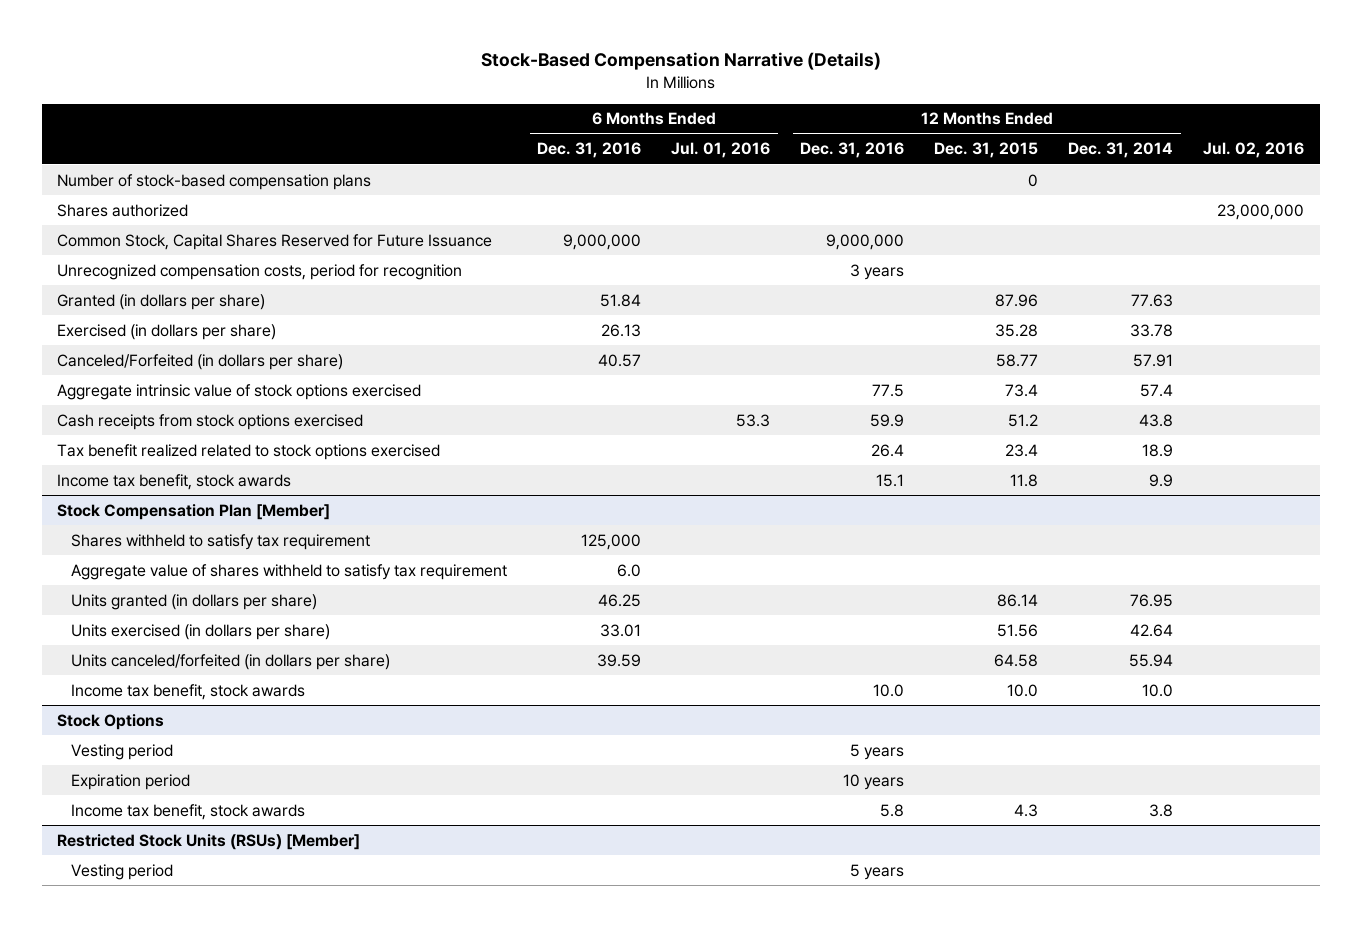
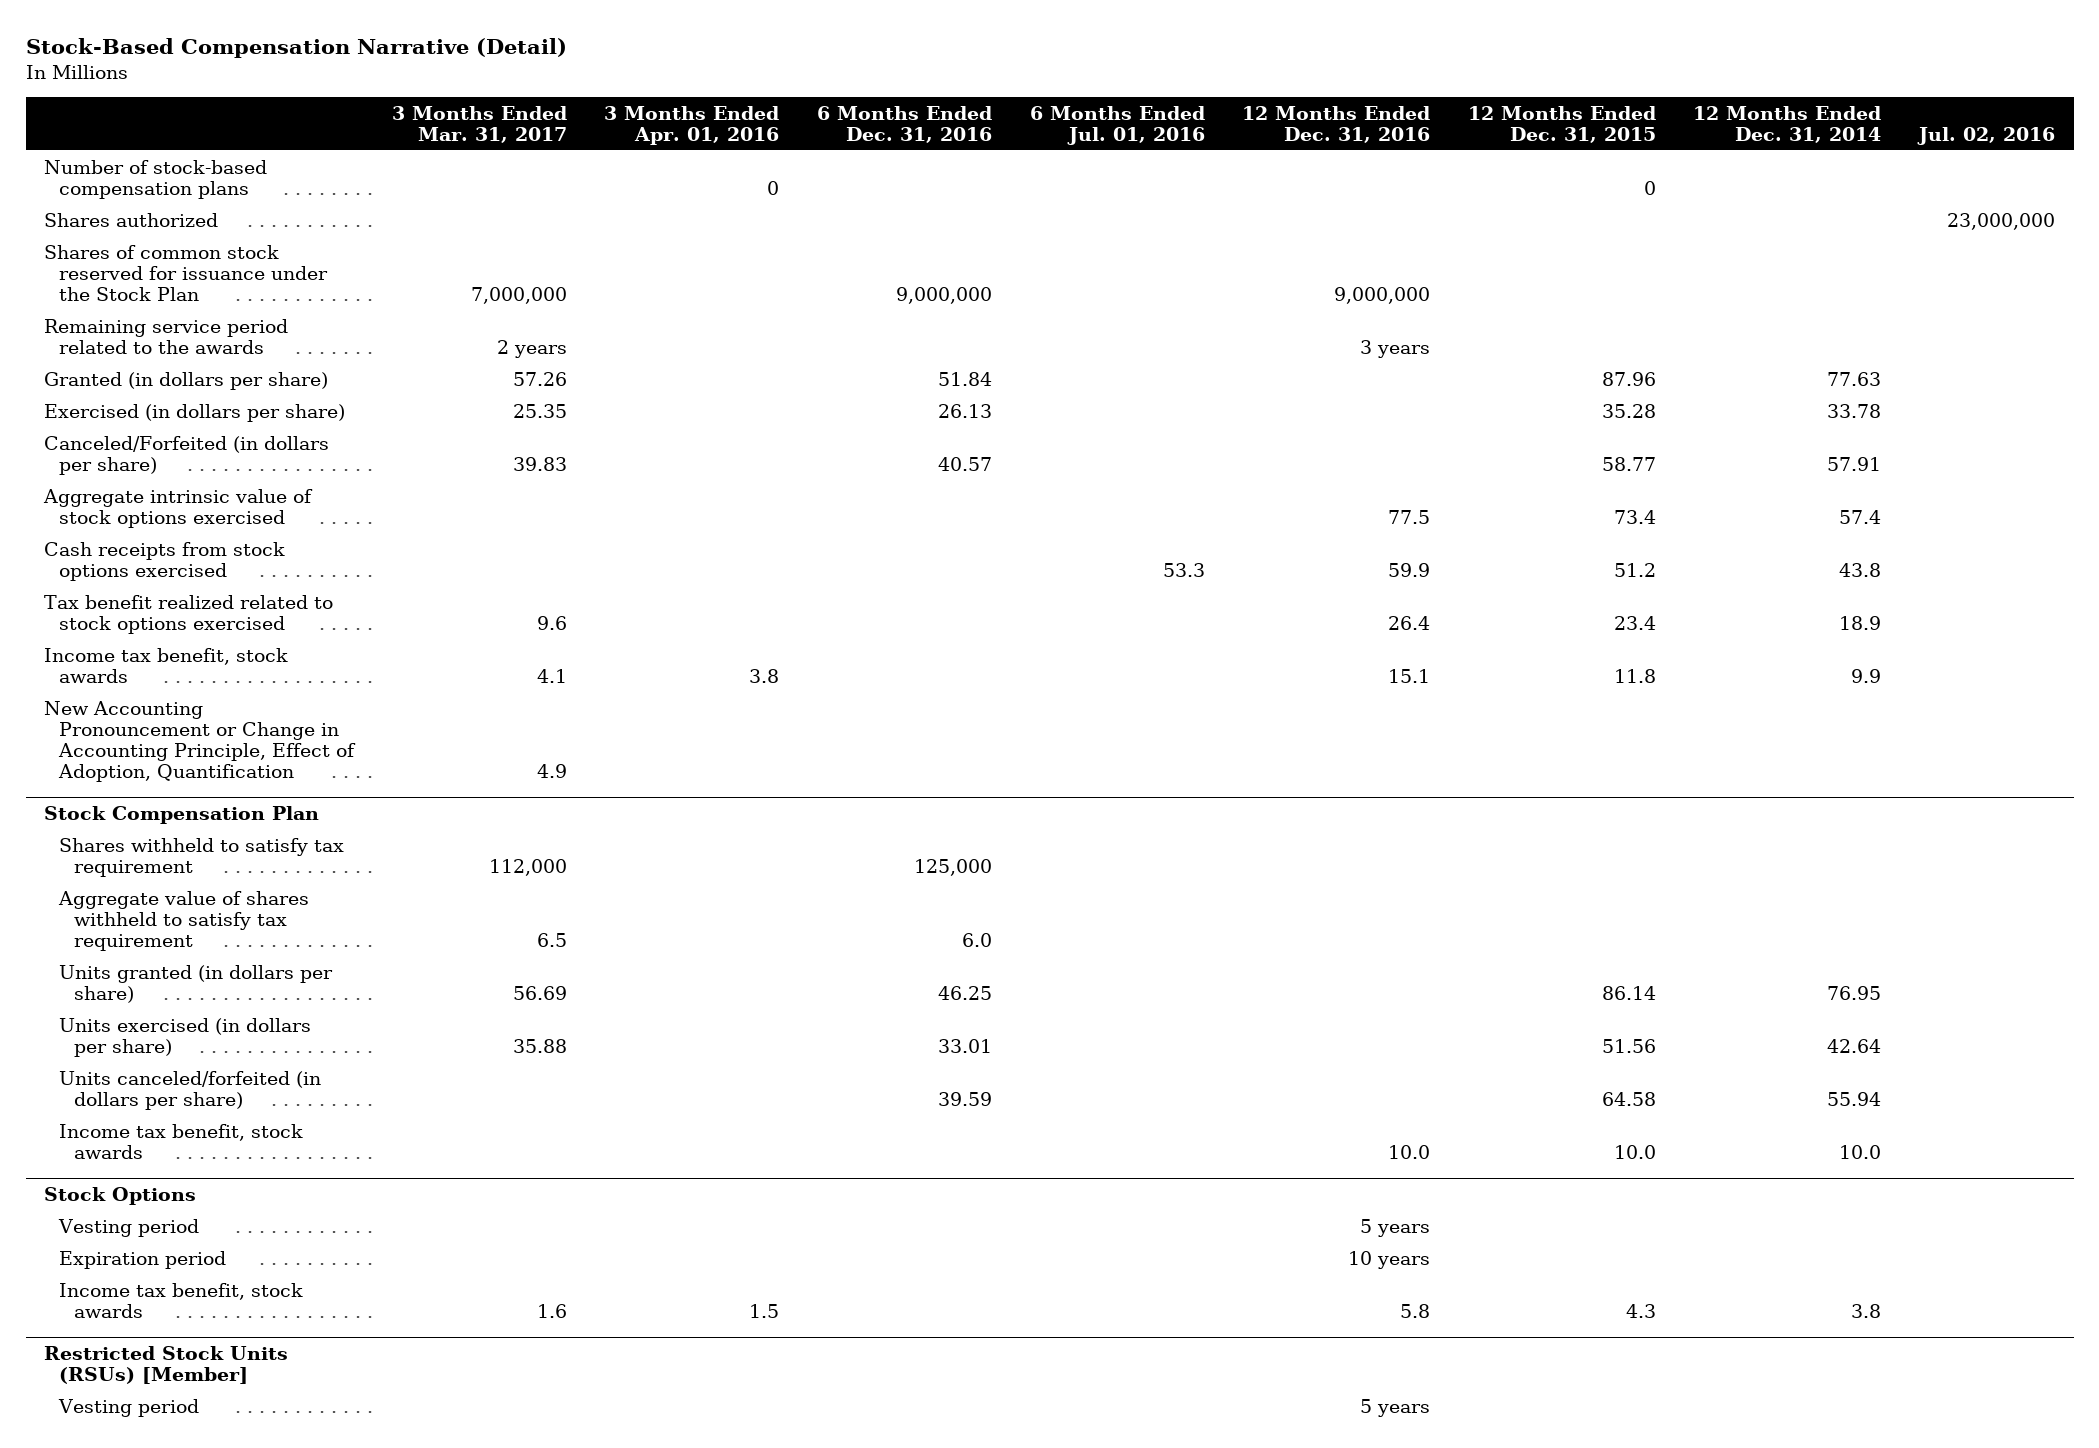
- Stock-Based Compensation Narrative (Details)
+ Stock-Based Compensation Narrative (Detail)
- | 6 Months Ended Dec. 31, 2016 | 6 Months Ended Jul. 01, 2016 | 12 Months Ended Dec. 31, 2016 | 12 Months Ended Dec. 31, 2015 | 12 Months Ended Dec. 31, 2014 | Jul. 02, 2016
+ | 3 Months Ended Mar. 31, 2017 | 3 Months Ended Apr. 01, 2016 | 6 Months Ended Dec. 31, 2016 | 6 Months Ended Jul. 01, 2016 | 12 Months Ended Dec. 31, 2016 | 12 Months Ended Dec. 31, 2015 | 12 Months Ended Dec. 31, 2014 | Jul. 02, 2016
- Common Stock, Capital Shares Reserved for Future Issuance | 9,000,000 | | 9,000,000 | | |
- Unrecognized compensation costs, period for recognition | | | 3 years | | |
+ Shares of common stock reserved for issuance under the Stock Plan | 7,000,000 | | 9,000,000 | | 9,000,000 | | |
+ Remaining service period related to the awards | 2 years | | | | 3 years | | |
- Stock Compensation Plan [Member]
+ New Accounting Pronouncement or Change in Accounting Principle, Effect of Adoption, Quantification | 4.9 | | | | | | |
+ Stock Compensation Plan

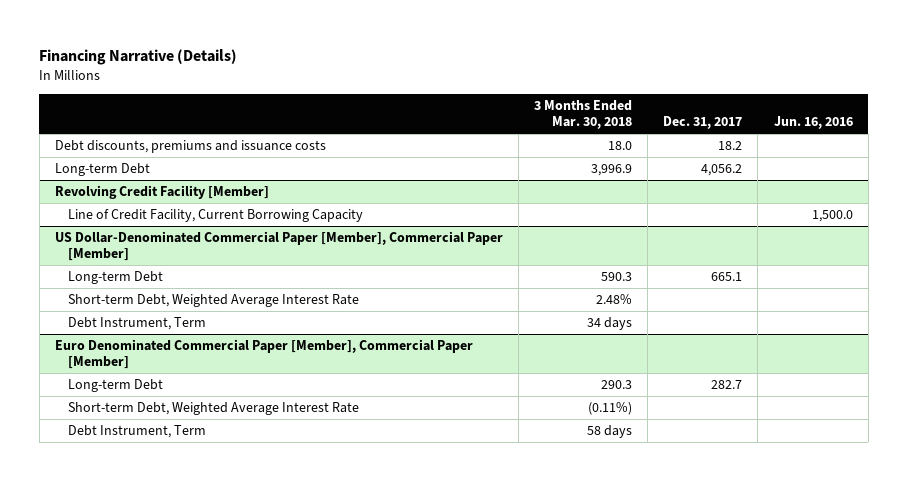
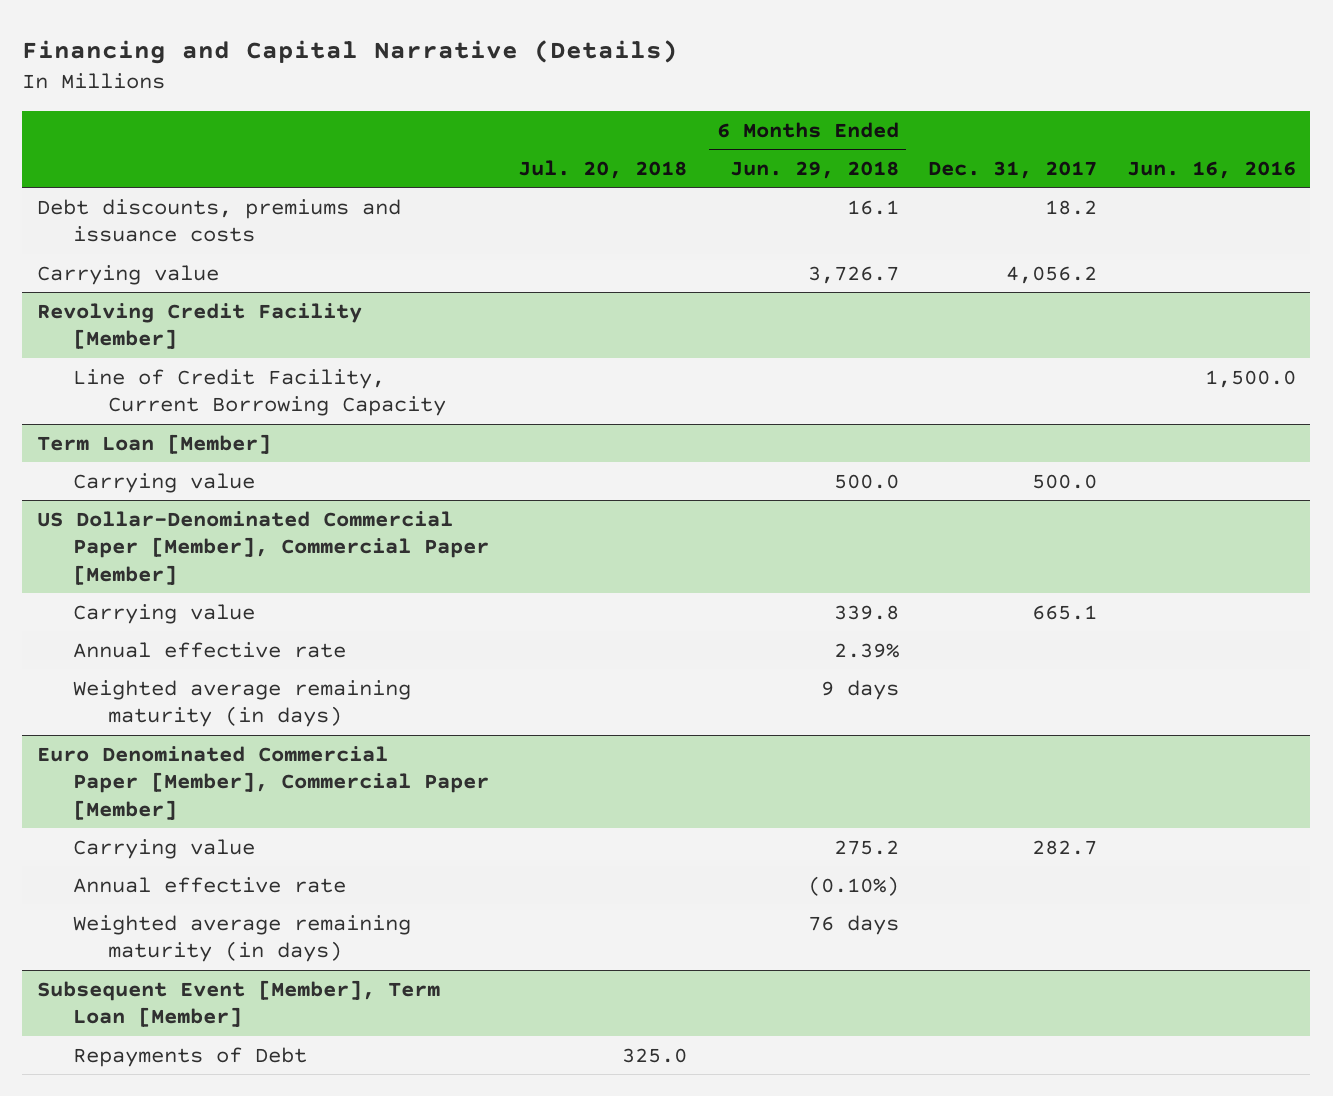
- Financing Narrative (Details)
+ Financing and Capital Narrative (Details)
- | 3 Months Ended Mar. 30, 2018 | Dec. 31, 2017 | Jun. 16, 2016
+ | Jul. 20, 2018 | 6 Months Ended Jun. 29, 2018 | Dec. 31, 2017 | Jun. 16, 2016
- Long-term Debt | 3,996.9 | 4,056.2 |
+ Carrying value | | 3,726.7 | 4,056.2 |
+ Term Loan [Member]
+ Carrying value | | 500.0 | 500.0 |
@ US Dollar-Denominated Commercial Paper [Member], Commercial Paper [Member]
- Long-term Debt | 590.3 | 665.1 |
- Short-term Debt, Weighted Average Interest Rate | 2.48% | |
- Debt Instrument, Term | 34 days | |
+ Carrying value | | 339.8 | 665.1 |
+ Annual effective rate | | 2.39% | |
+ Weighted average remaining maturity (in days) | | 9 days | |
@ Euro Denominated Commercial Paper [Member], Commercial Paper [Member]
- Long-term Debt | 290.3 | 282.7 |
- Short-term Debt, Weighted Average Interest Rate | (0.11%) | |
- Debt Instrument, Term | 58 days | |
+ Carrying value | | 275.2 | 282.7 |
+ Annual effective rate | | (0.10%) | |
+ Weighted average remaining maturity (in days) | | 76 days | |
+ Subsequent Event [Member], Term Loan [Member]
+ Repayments of Debt | 325.0 | | |

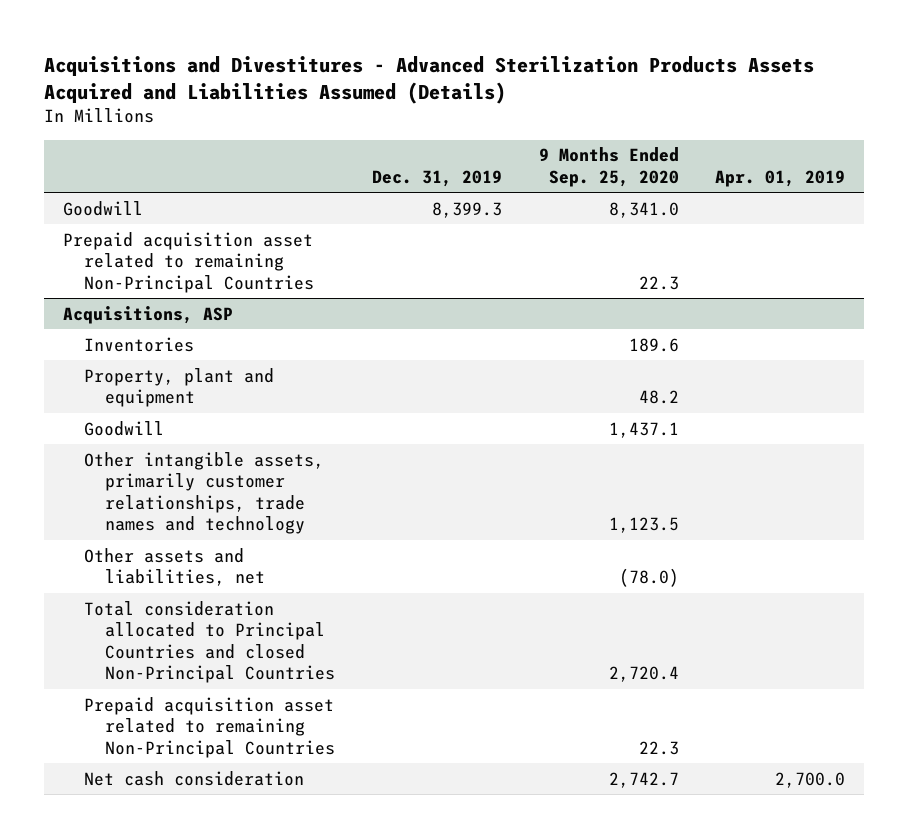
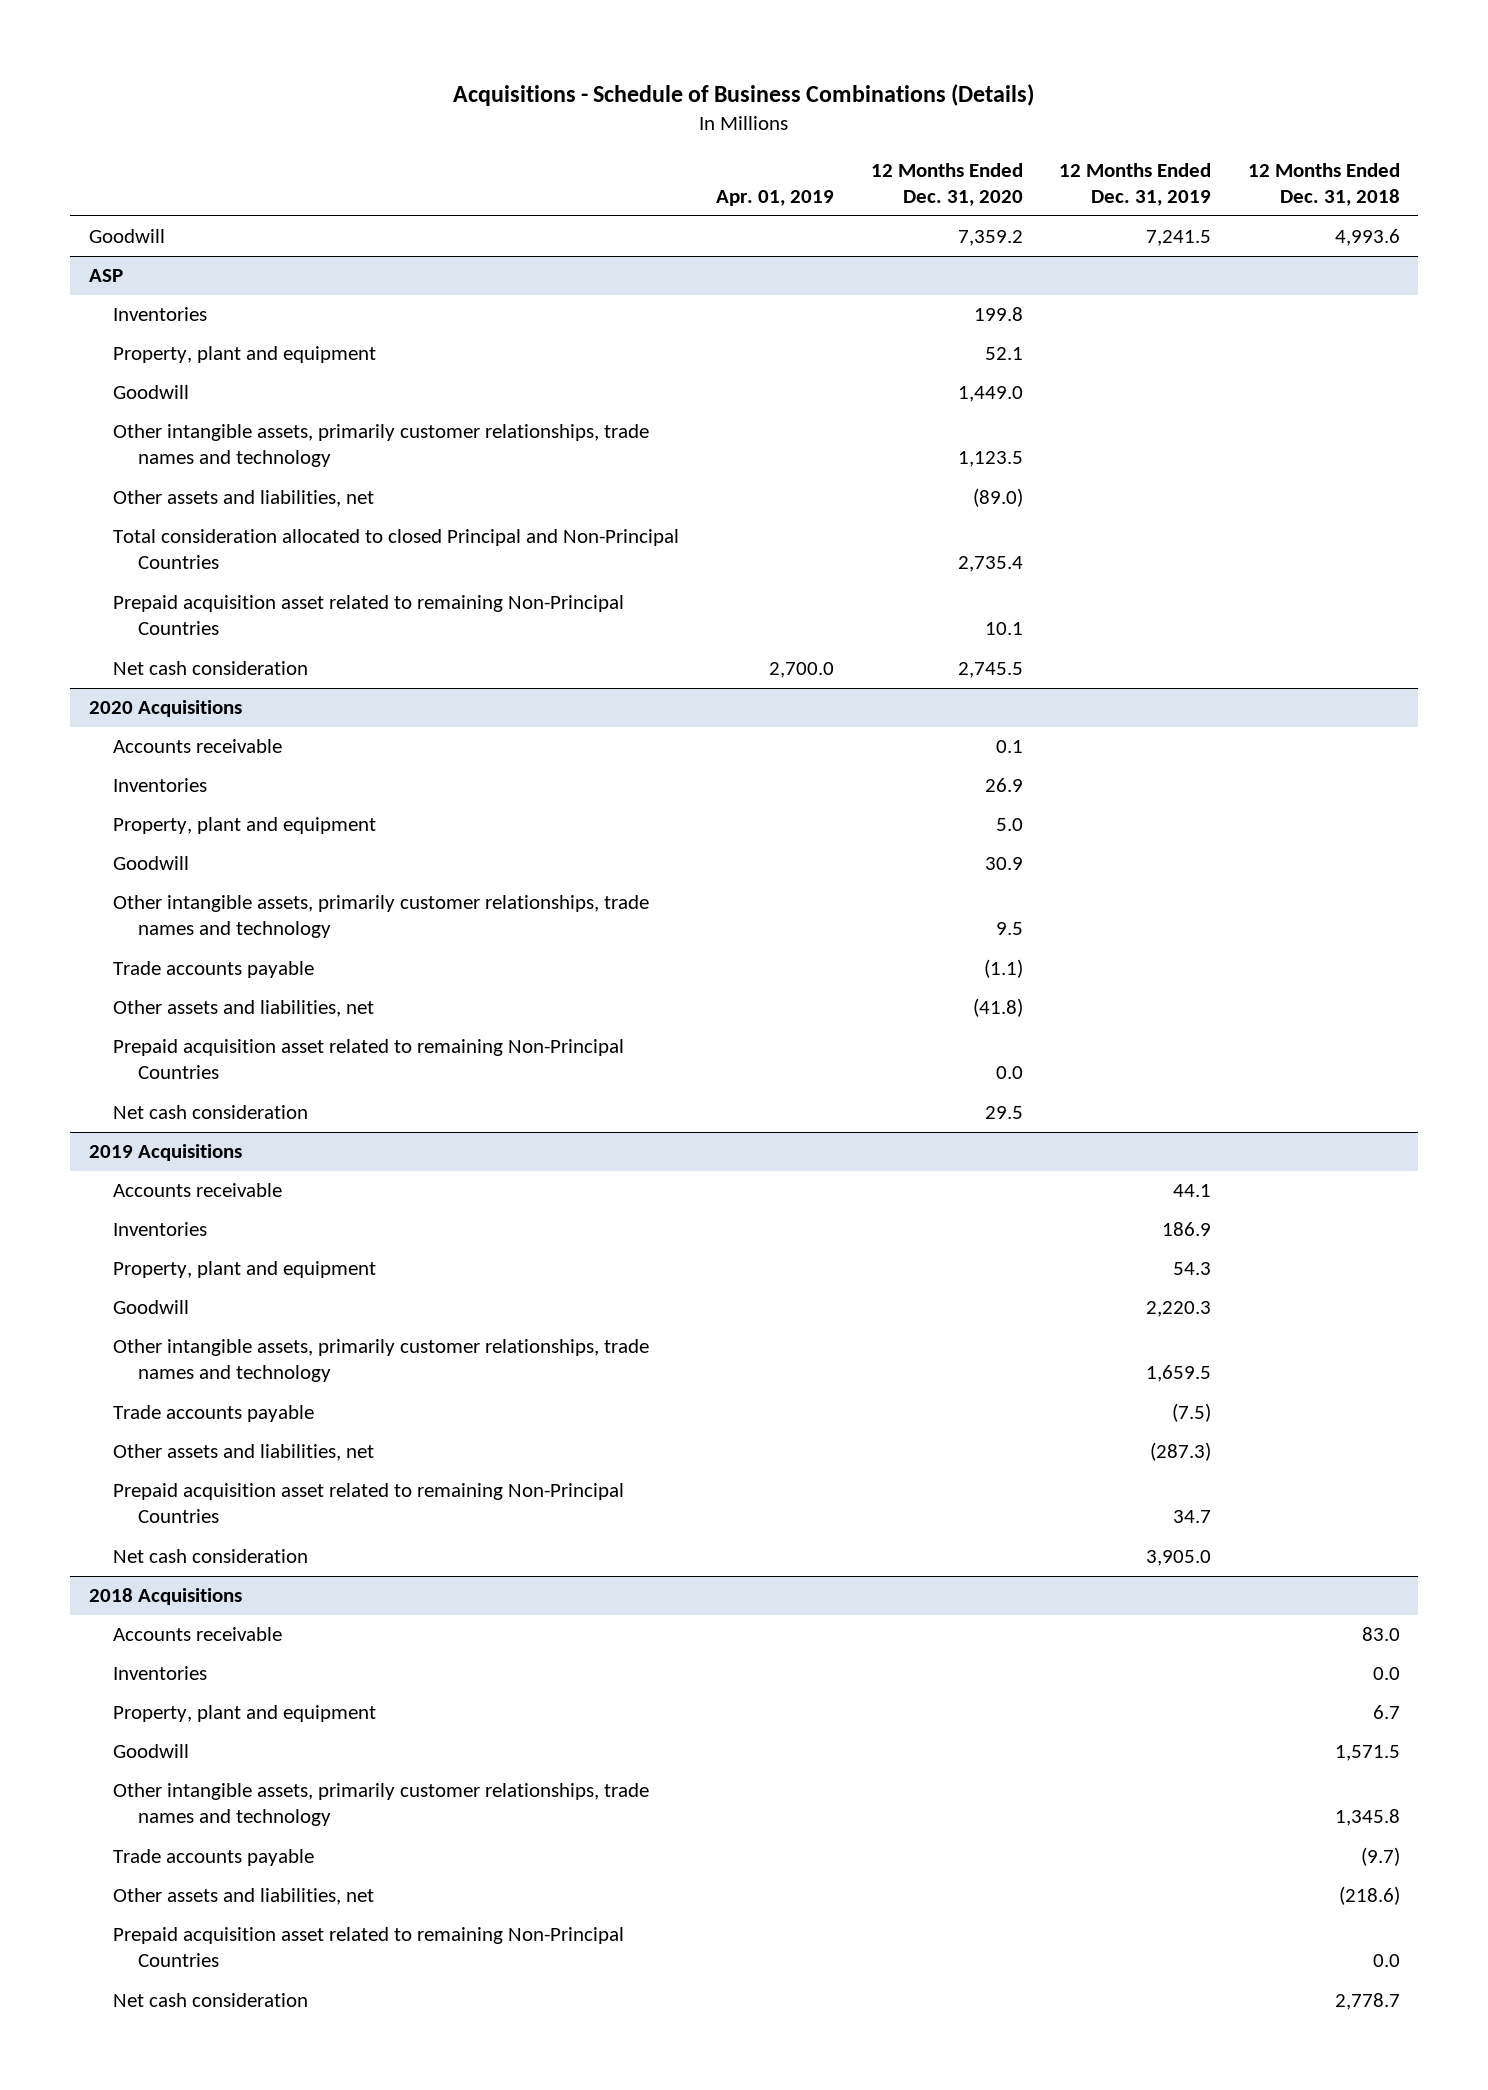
- Acquisitions and Divestitures - Advanced Sterilization Products Assets Acquired and Liabilities Assumed (Details)
+ Acquisitions - Schedule of Business Combinations (Details)
- | Dec. 31, 2019 | 9 Months Ended Sep. 25, 2020 | Apr. 01, 2019
+ | Apr. 01, 2019 | 12 Months Ended Dec. 31, 2020 | 12 Months Ended Dec. 31, 2019 | 12 Months Ended Dec. 31, 2018
- Prepaid acquisition asset related to remaining Non-Principal Countries | | 22.3 |
- Acquisitions, ASP
+ ASP
- Total consideration allocated to Principal Countries and closed Non-Principal Countries | | 2,720.4 |
+ Total consideration allocated to closed Principal and Non-Principal Countries | | 2,735.4 | |
+ 2020 Acquisitions
+ Accounts receivable | | 0.1 | |
+ Inventories | | 26.9 | |
+ Property, plant and equipment | | 5.0 | |
+ Goodwill | | 30.9 | |
+ Other intangible assets, primarily customer relationships, trade names and technology | | 9.5 | |
+ Trade accounts payable | | (1.1) | |
+ Other assets and liabilities, net | | (41.8) | |
+ Prepaid acquisition asset related to remaining Non-Principal Countries | | 0.0 | |
+ Net cash consideration | | 29.5 | |
+ 2019 Acquisitions
+ Accounts receivable | | | 44.1 |
+ Inventories | | | 186.9 |
+ Property, plant and equipment | | | 54.3 |
+ Goodwill | | | 2,220.3 |
+ Other intangible assets, primarily customer relationships, trade names and technology | | | 1,659.5 |
+ Trade accounts payable | | | (7.5) |
+ Other assets and liabilities, net | | | (287.3) |
+ Prepaid acquisition asset related to remaining Non-Principal Countries | | | 34.7 |
+ Net cash consideration | | | 3,905.0 |
+ 2018 Acquisitions
+ Accounts receivable | | | | 83.0
+ Inventories | | | | 0.0
+ Property, plant and equipment | | | | 6.7
+ Goodwill | | | | 1,571.5
+ Other intangible assets, primarily customer relationships, trade names and technology | | | | 1,345.8
+ Trade accounts payable | | | | (9.7)
+ Other assets and liabilities, net | | | | (218.6)
+ Prepaid acquisition asset related to remaining Non-Principal Countries | | | | 0.0
+ Net cash consideration | | | | 2,778.7

